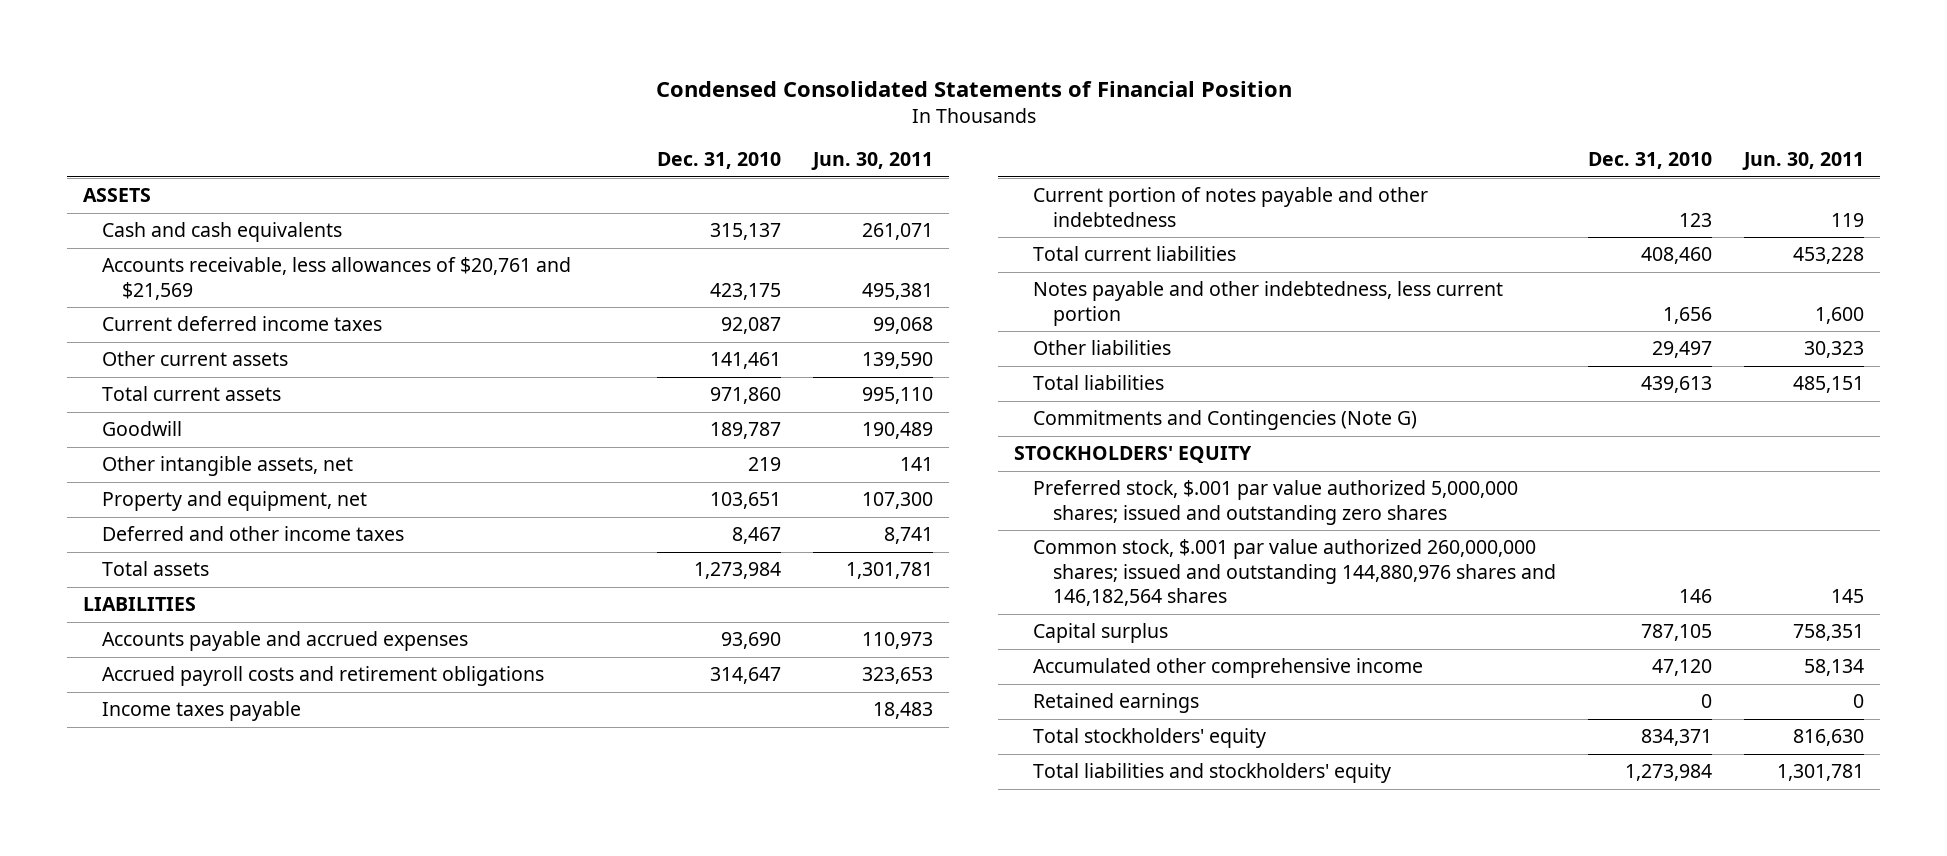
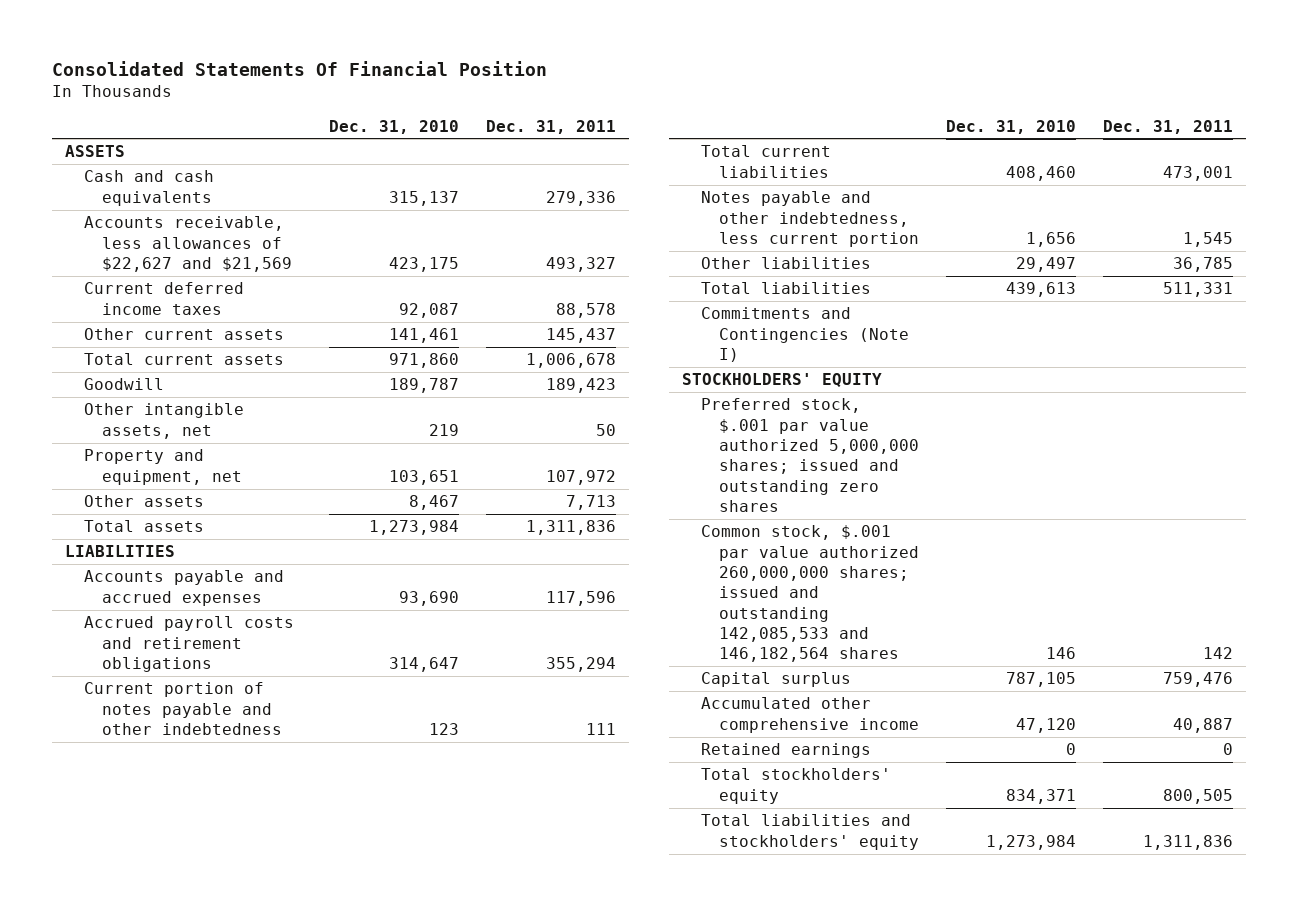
- Condensed Consolidated Statements of Financial Position
+ Consolidated Statements Of Financial Position
- | Dec. 31, 2010 | Jun. 30, 2011
+ | Dec. 31, 2010 | Dec. 31, 2011
- Accounts receivable, less allowances of $20,761 and $21,569 | 423,175 | 495,381
+ Accounts receivable, less allowances of $22,627 and $21,569 | 423,175 | 493,327
- Deferred and other income taxes | 8,467 | 8,741
+ Other assets | 8,467 | 7,713
- Income taxes payable | | 18,483
- Commitments and Contingencies (Note G)
+ Commitments and Contingencies (Note I)
- Common stock, $.001 par value authorized 260,000,000 shares; issued and outstanding 144,880,976 shares and 146,182,564 shares | 146 | 145
+ Common stock, $.001 par value authorized 260,000,000 shares; issued and outstanding 142,085,533 and 146,182,564 shares | 146 | 142

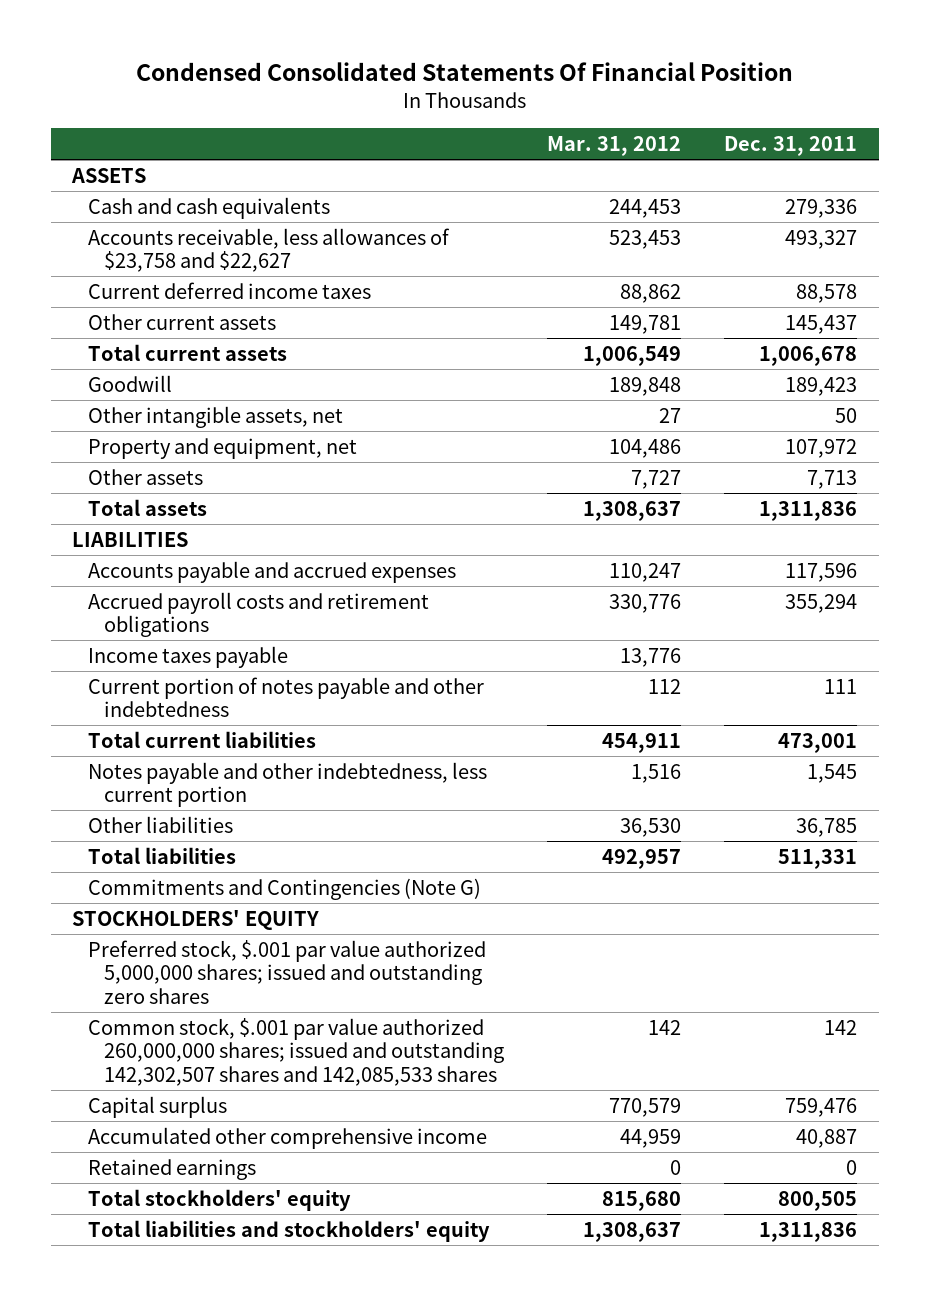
- Consolidated Statements Of Financial Position
+ Condensed Consolidated Statements Of Financial Position
- | Dec. 31, 2010 | Dec. 31, 2011
+ | Mar. 31, 2012 | Dec. 31, 2011
- Accounts receivable, less allowances of $22,627 and $21,569 | 423,175 | 493,327
+ Accounts receivable, less allowances of $23,758 and $22,627 | 523,453 | 493,327
+ Income taxes payable | 13,776 |
- Commitments and Contingencies (Note I)
+ Commitments and Contingencies (Note G)
- Common stock, $.001 par value authorized 260,000,000 shares; issued and outstanding 142,085,533 and 146,182,564 shares | 146 | 142
+ Common stock, $.001 par value authorized 260,000,000 shares; issued and outstanding 142,302,507 shares and 142,085,533 shares | 142 | 142

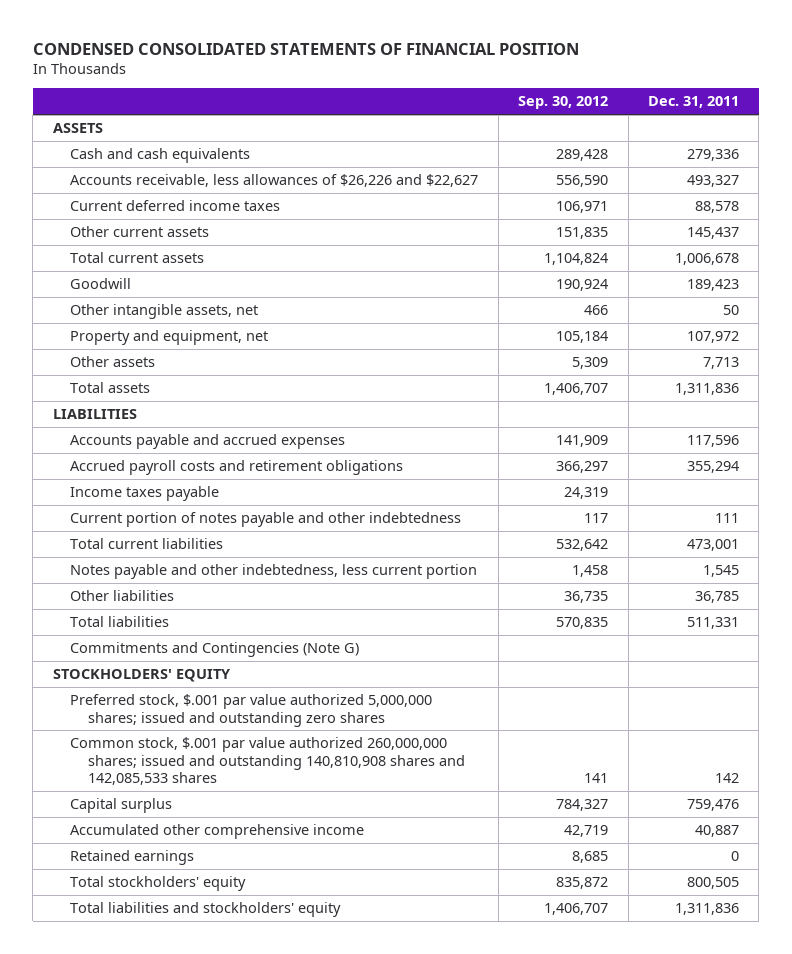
- Condensed Consolidated Statements Of Financial Position
+ CONDENSED CONSOLIDATED STATEMENTS OF FINANCIAL POSITION
- | Mar. 31, 2012 | Dec. 31, 2011
+ | Sep. 30, 2012 | Dec. 31, 2011
- Accounts receivable, less allowances of $23,758 and $22,627 | 523,453 | 493,327
+ Accounts receivable, less allowances of $26,226 and $22,627 | 556,590 | 493,327
- Common stock, $.001 par value authorized 260,000,000 shares; issued and outstanding 142,302,507 shares and 142,085,533 shares | 142 | 142
+ Common stock, $.001 par value authorized 260,000,000 shares; issued and outstanding 140,810,908 shares and 142,085,533 shares | 141 | 142

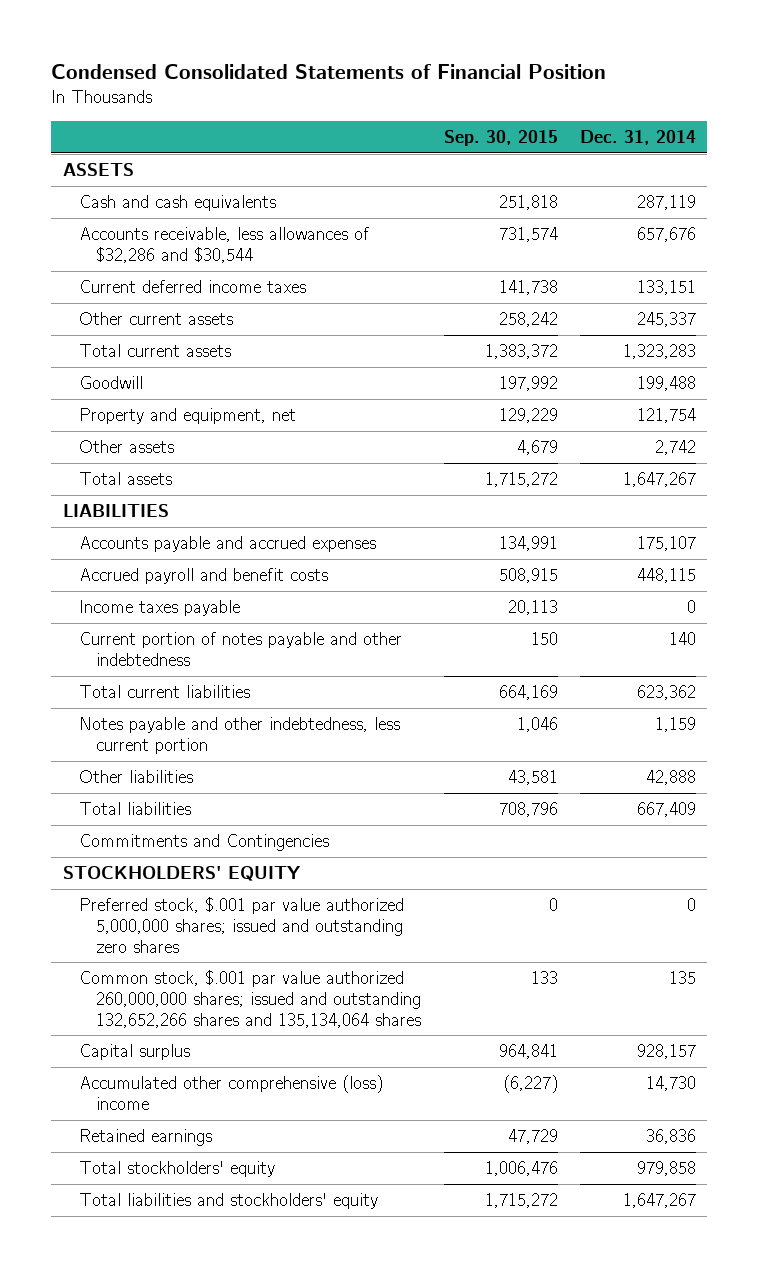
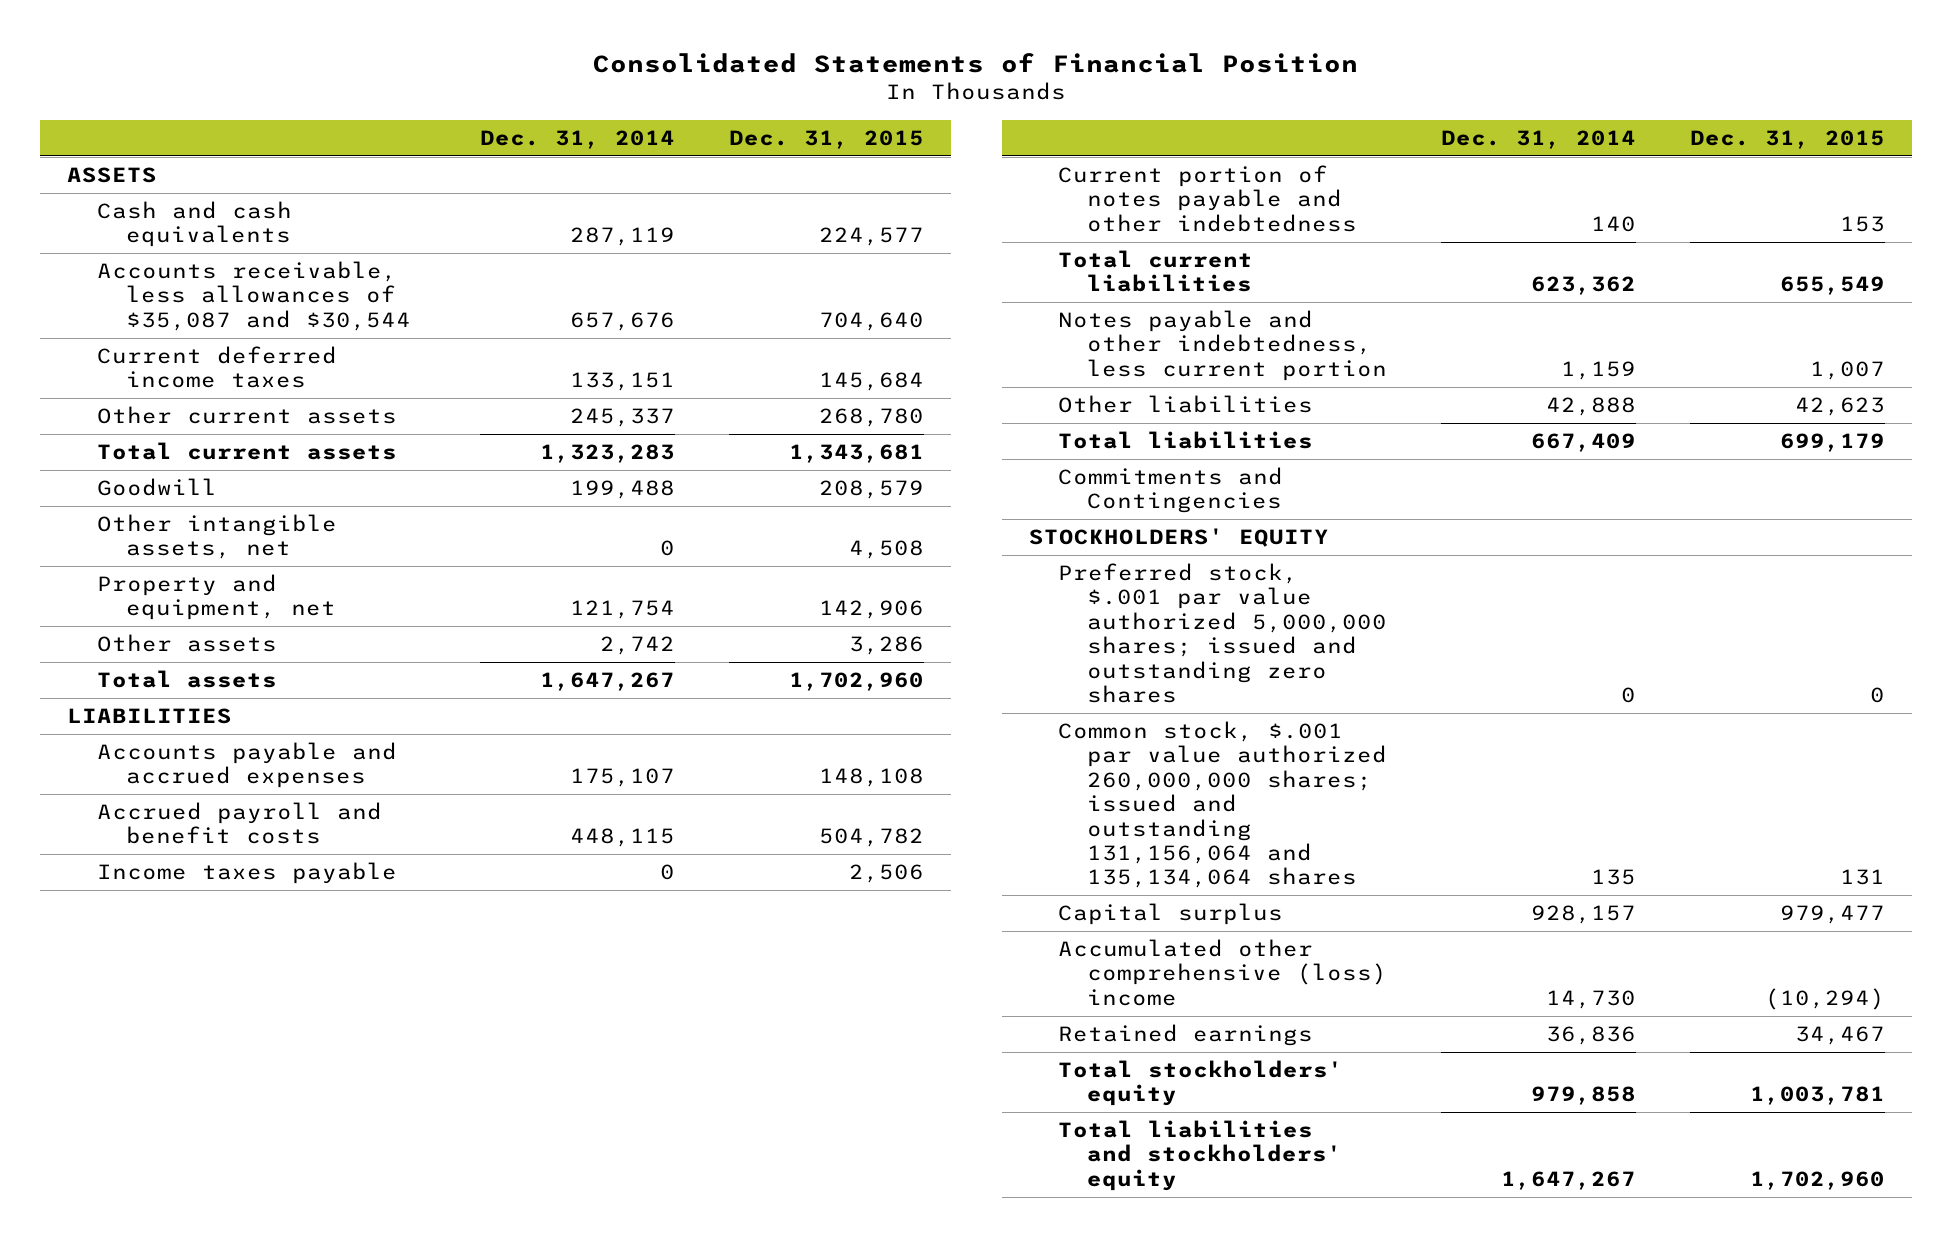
- Condensed Consolidated Statements of Financial Position
+ Consolidated Statements of Financial Position
- | Sep. 30, 2015 | Dec. 31, 2014
+ | Dec. 31, 2014 | Dec. 31, 2015
- Accounts receivable, less allowances of $32,286 and $30,544 | 731,574 | 657,676
+ Accounts receivable, less allowances of $35,087 and $30,544 | 657,676 | 704,640
+ Other intangible assets, net | 0 | 4,508
- Common stock, $.001 par value authorized 260,000,000 shares; issued and outstanding 132,652,266 shares and 135,134,064 shares | 133 | 135
+ Common stock, $.001 par value authorized 260,000,000 shares; issued and outstanding 131,156,064 and 135,134,064 shares | 135 | 131

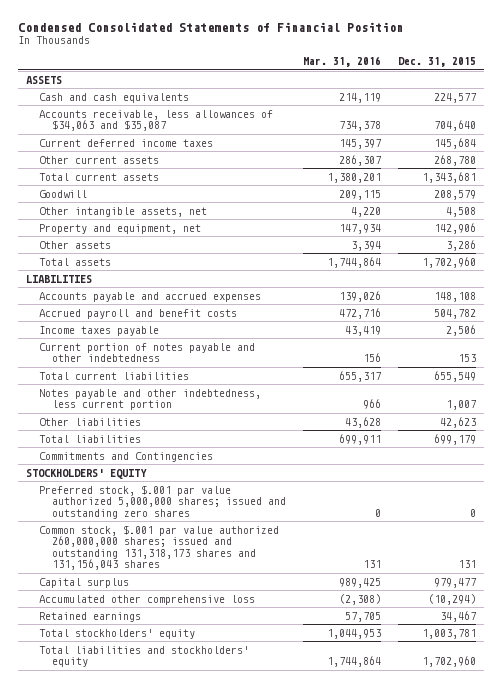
- Consolidated Statements of Financial Position
+ Condensed Consolidated Statements of Financial Position
- | Dec. 31, 2014 | Dec. 31, 2015
+ | Mar. 31, 2016 | Dec. 31, 2015
- Accounts receivable, less allowances of $35,087 and $30,544 | 657,676 | 704,640
+ Accounts receivable, less allowances of $34,063 and $35,087 | 734,378 | 704,640
- Common stock, $.001 par value authorized 260,000,000 shares; issued and outstanding 131,156,064 and 135,134,064 shares | 135 | 131
+ Common stock, $.001 par value authorized 260,000,000 shares; issued and outstanding 131,318,173 shares and 131,156,043 shares | 131 | 131
- Accumulated other comprehensive (loss) income | 14,730 | (10,294)
+ Accumulated other comprehensive loss | (2,308) | (10,294)

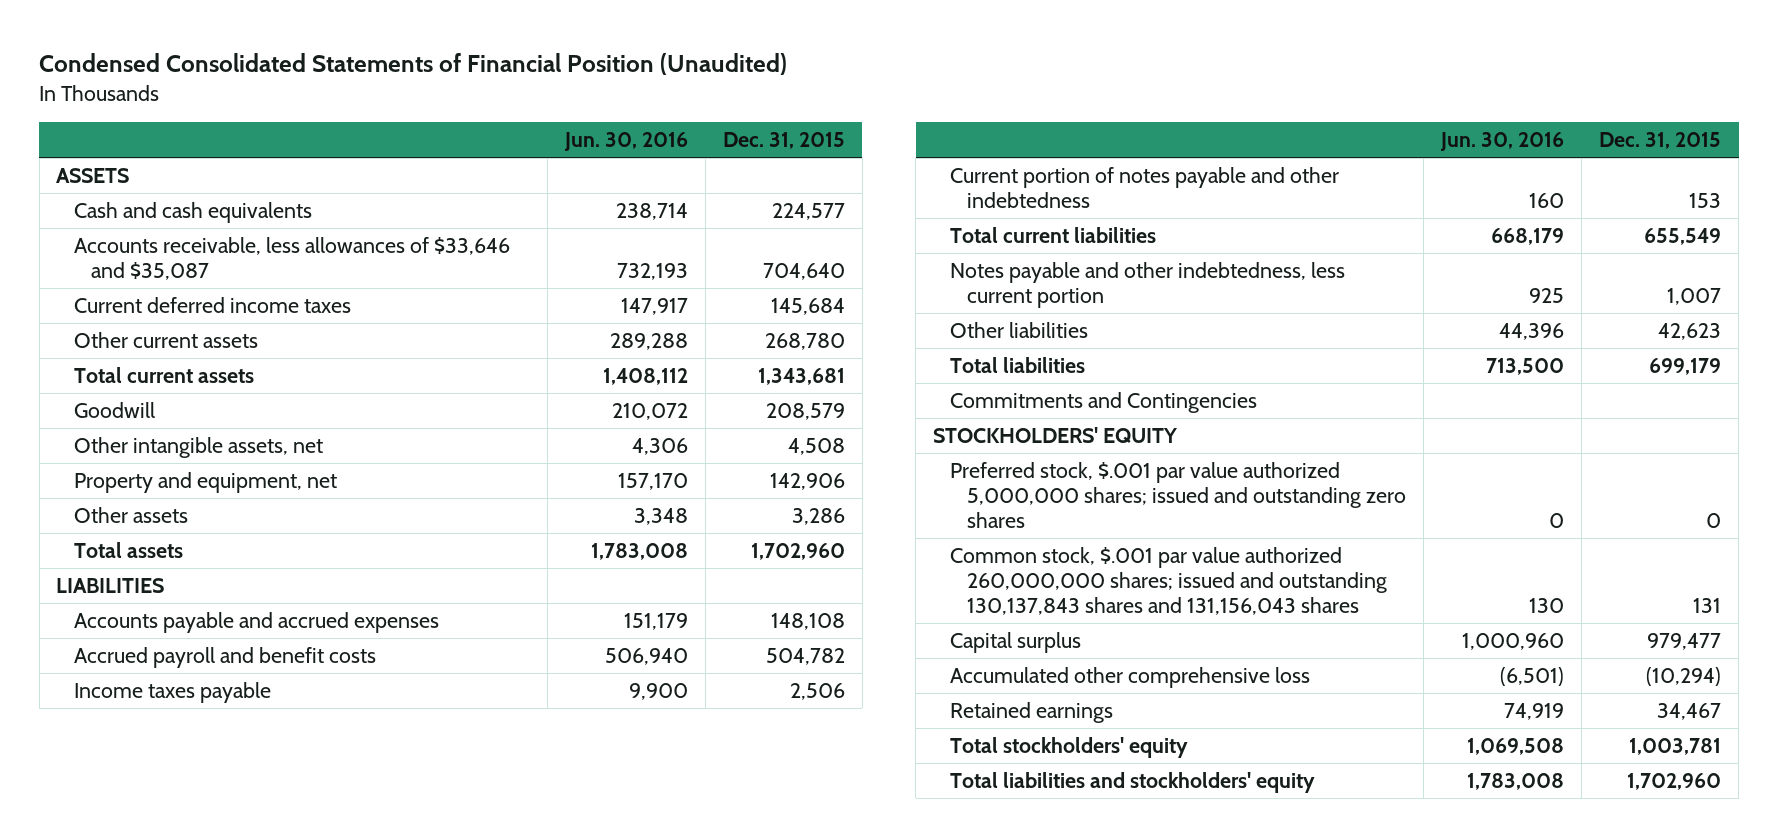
- Condensed Consolidated Statements of Financial Position
+ Condensed Consolidated Statements of Financial Position (Unaudited)
- | Mar. 31, 2016 | Dec. 31, 2015
+ | Jun. 30, 2016 | Dec. 31, 2015
- Accounts receivable, less allowances of $34,063 and $35,087 | 734,378 | 704,640
+ Accounts receivable, less allowances of $33,646 and $35,087 | 732,193 | 704,640
- Common stock, $.001 par value authorized 260,000,000 shares; issued and outstanding 131,318,173 shares and 131,156,043 shares | 131 | 131
+ Common stock, $.001 par value authorized 260,000,000 shares; issued and outstanding 130,137,843 shares and 131,156,043 shares | 130 | 131

